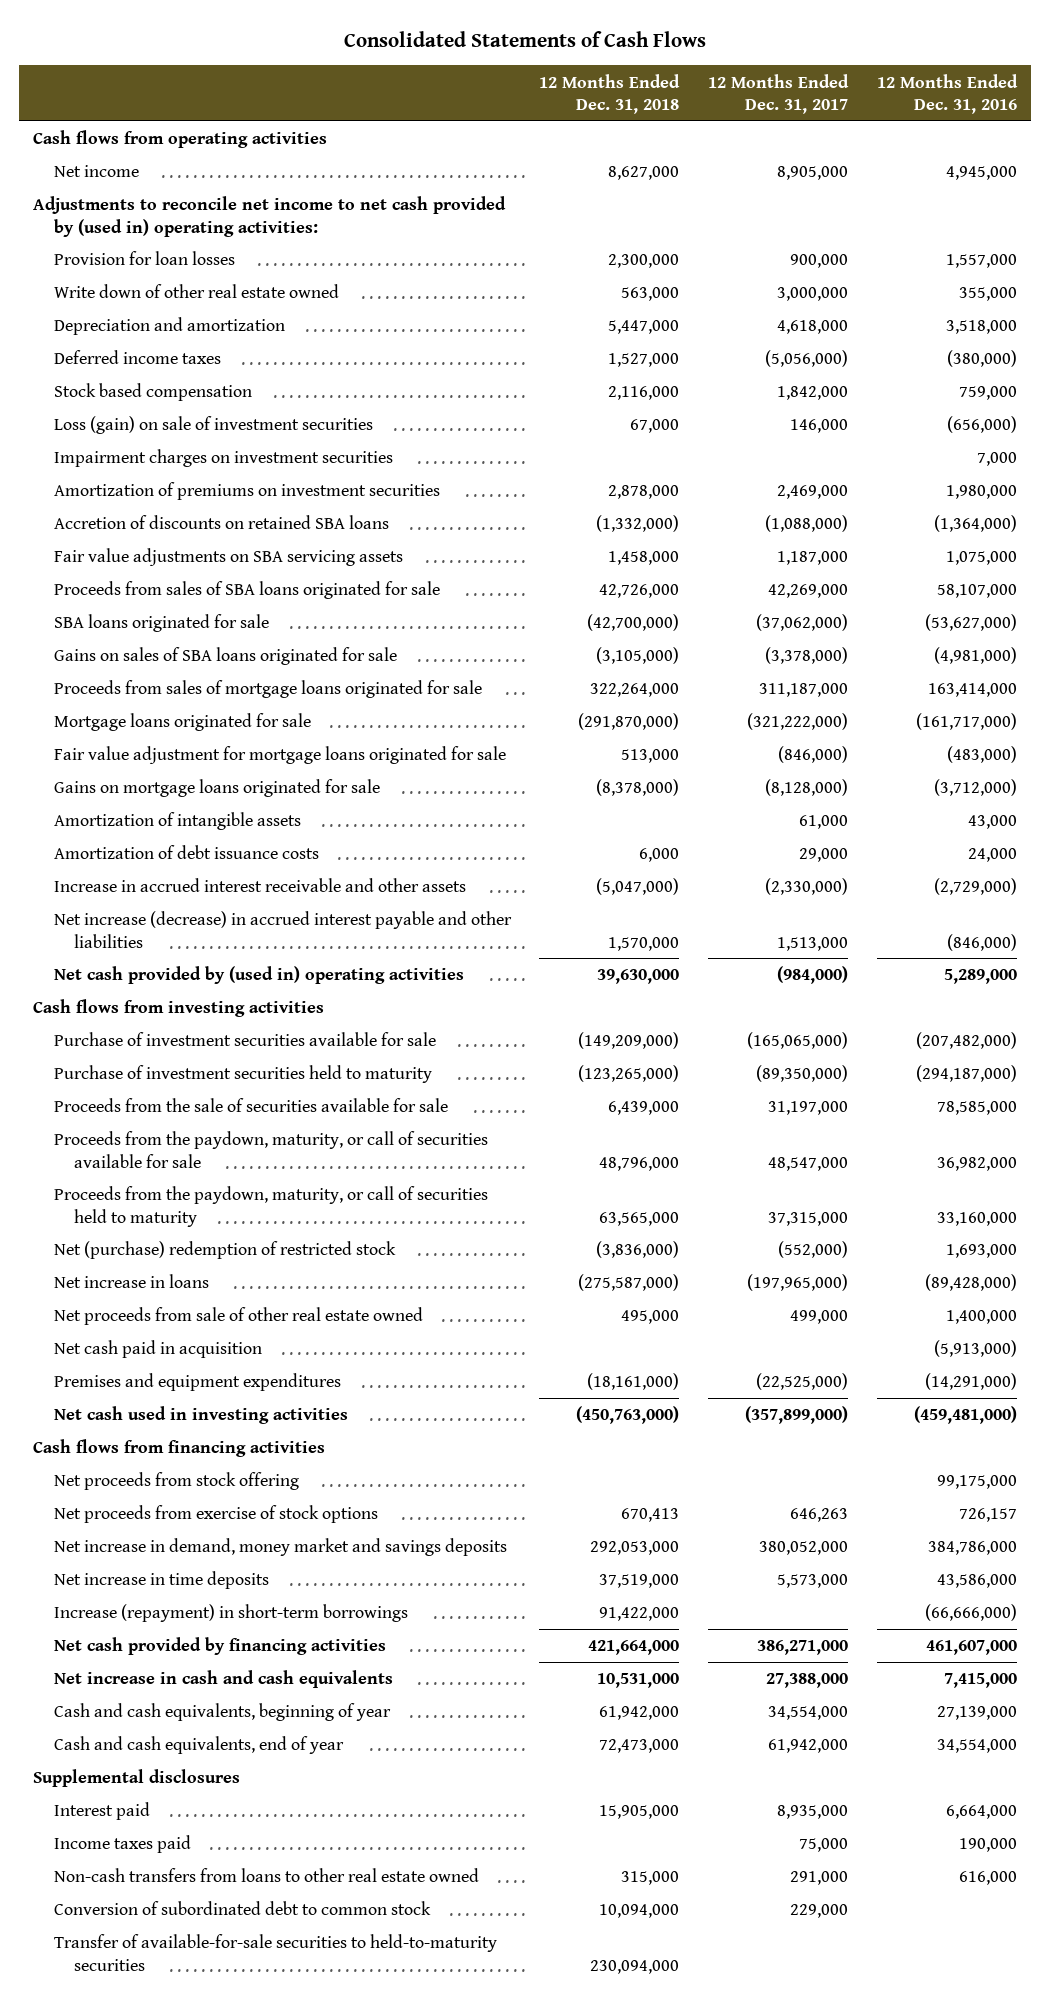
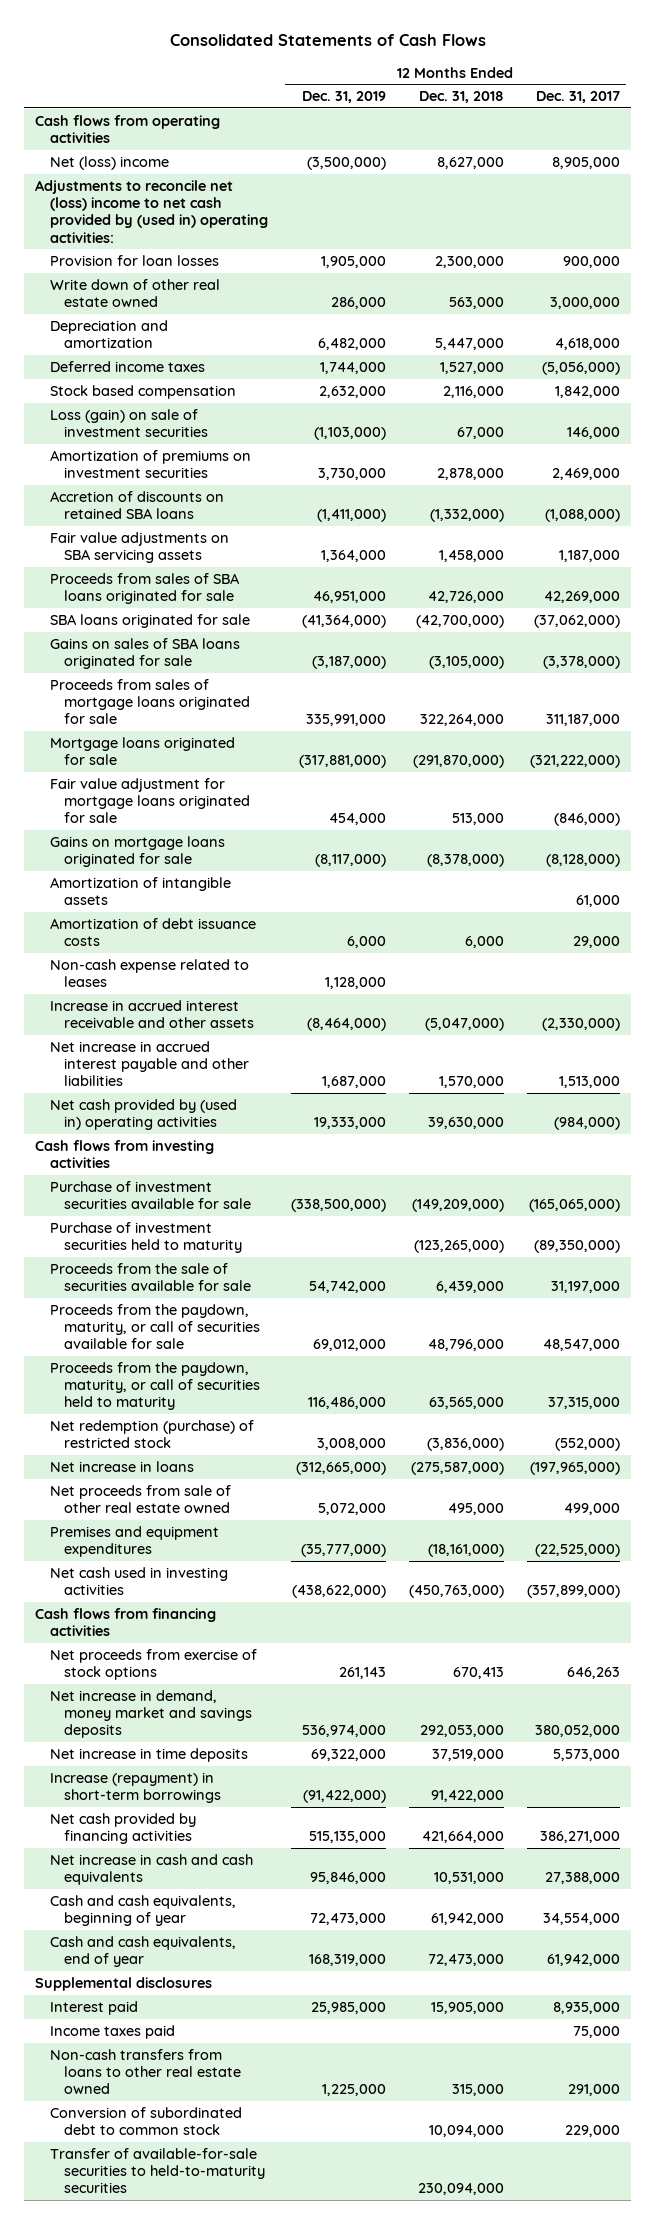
- | 12 Months Ended Dec. 31, 2018 | 12 Months Ended Dec. 31, 2017 | 12 Months Ended Dec. 31, 2016
+ | 12 Months Ended Dec. 31, 2019 | 12 Months Ended Dec. 31, 2018 | 12 Months Ended Dec. 31, 2017
- Net income | 8,627,000 | 8,905,000 | 4,945,000
- Adjustments to reconcile net income to net cash provided by (used in) operating activities:
+ Net (loss) income | (3,500,000) | 8,627,000 | 8,905,000
+ Adjustments to reconcile net (loss) income to net cash provided by (used in) operating activities:
- Impairment charges on investment securities | | | 7,000
+ Non-cash expense related to leases | 1,128,000 | |
- Net increase (decrease) in accrued interest payable and other liabilities | 1,570,000 | 1,513,000 | (846,000)
+ Net increase in accrued interest payable and other liabilities | 1,687,000 | 1,570,000 | 1,513,000
- Net (purchase) redemption of restricted stock | (3,836,000) | (552,000) | 1,693,000
+ Net redemption (purchase) of restricted stock | 3,008,000 | (3,836,000) | (552,000)
- Net cash paid in acquisition | | | (5,913,000)
- Net proceeds from stock offering | | | 99,175,000

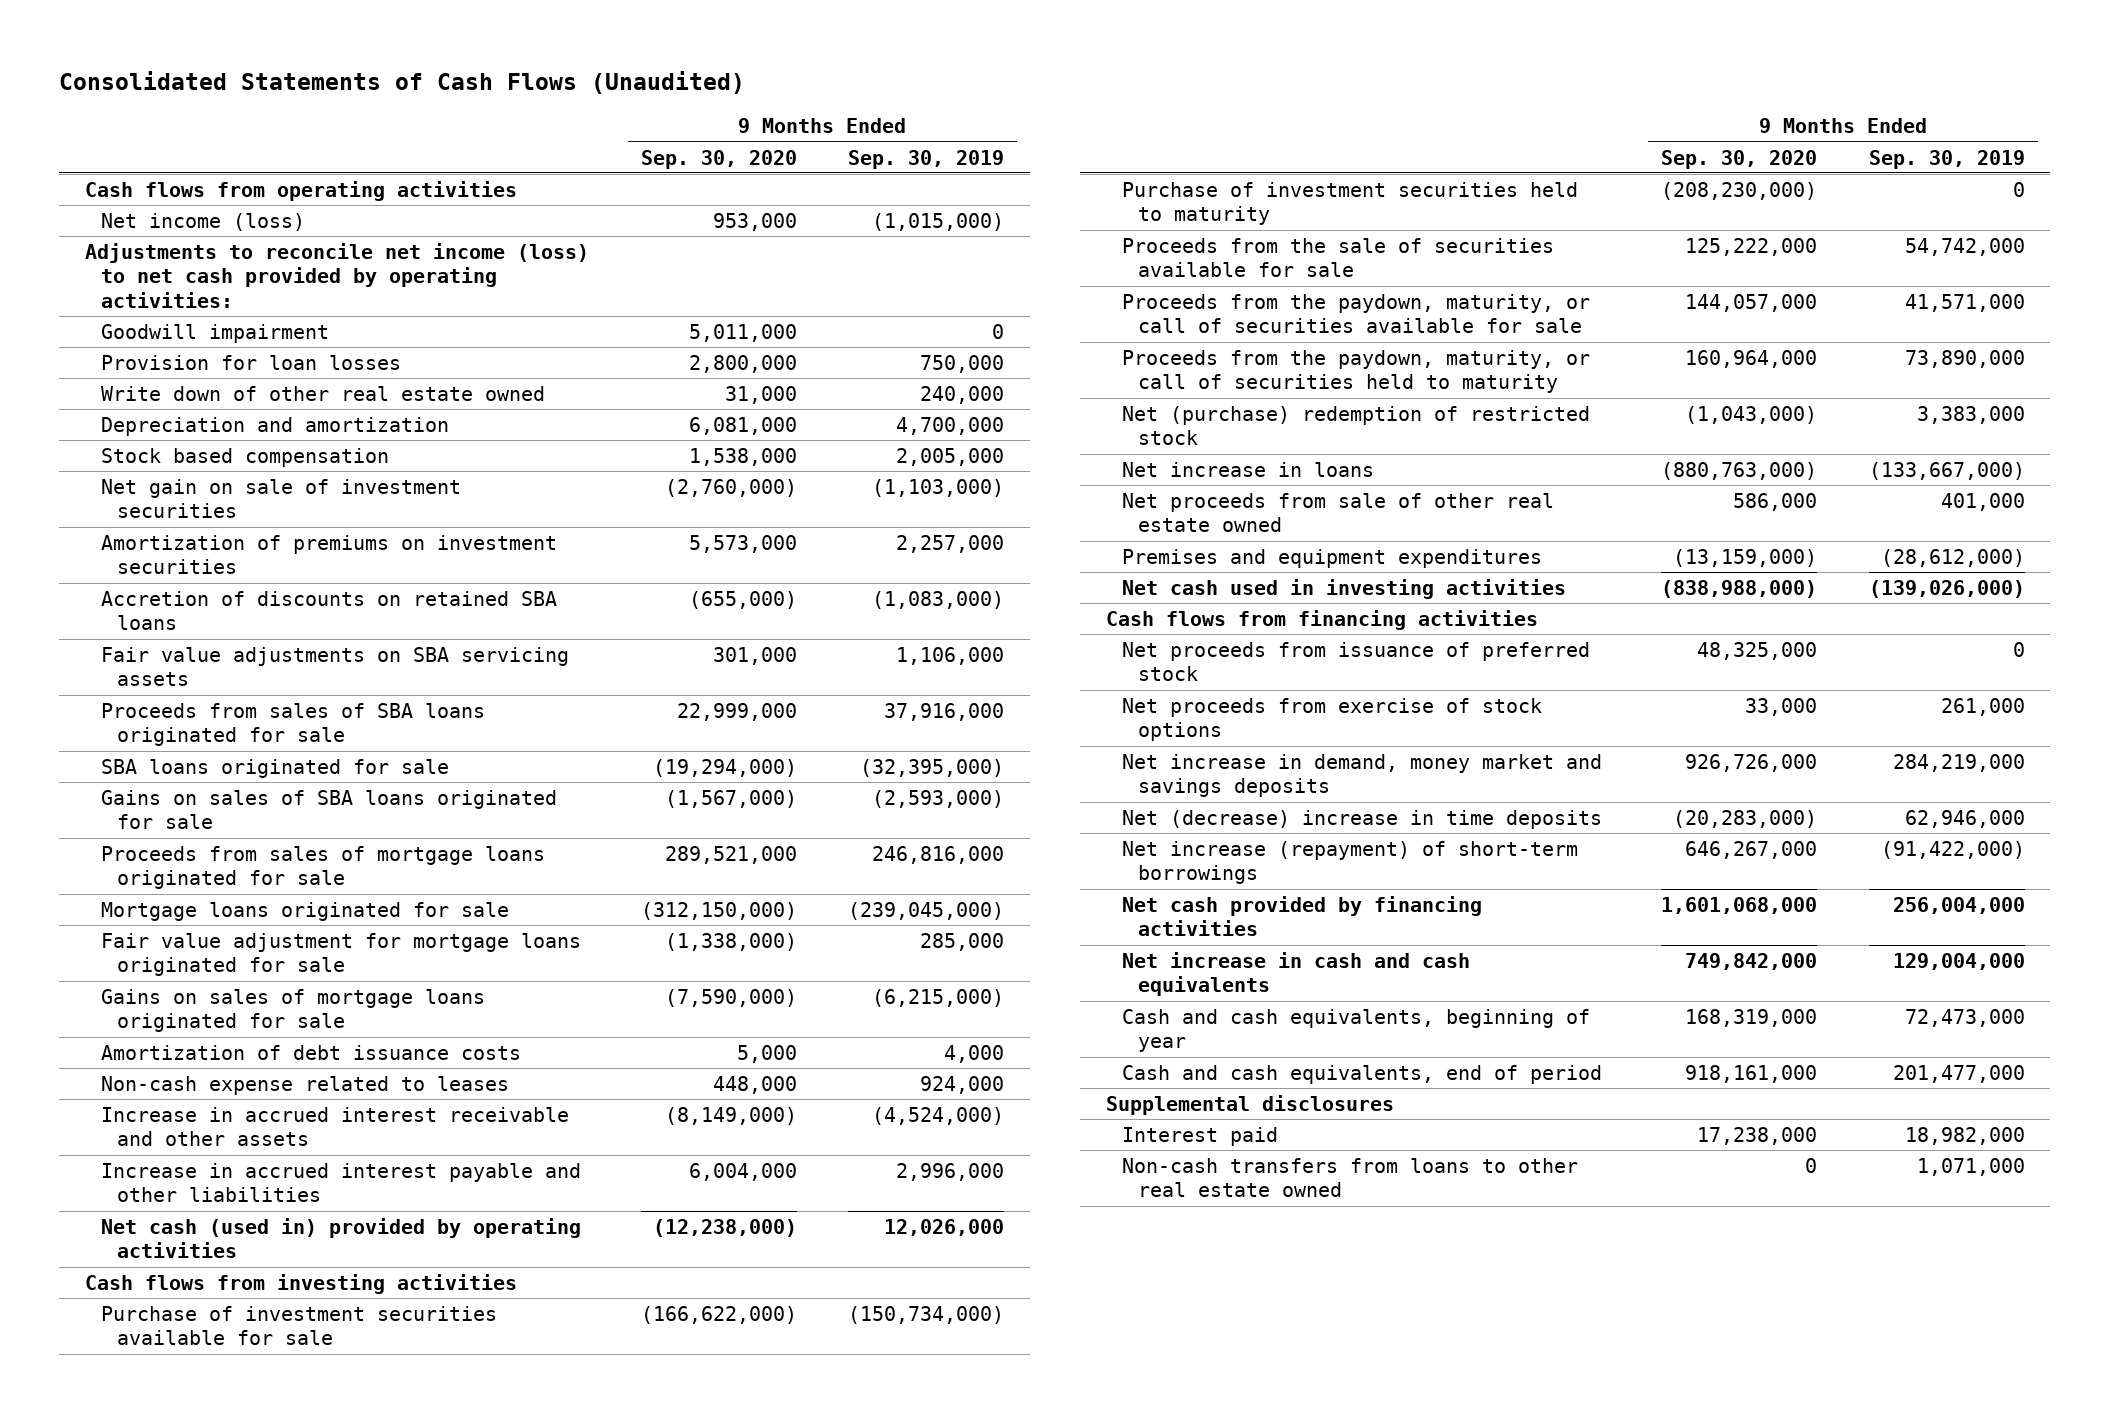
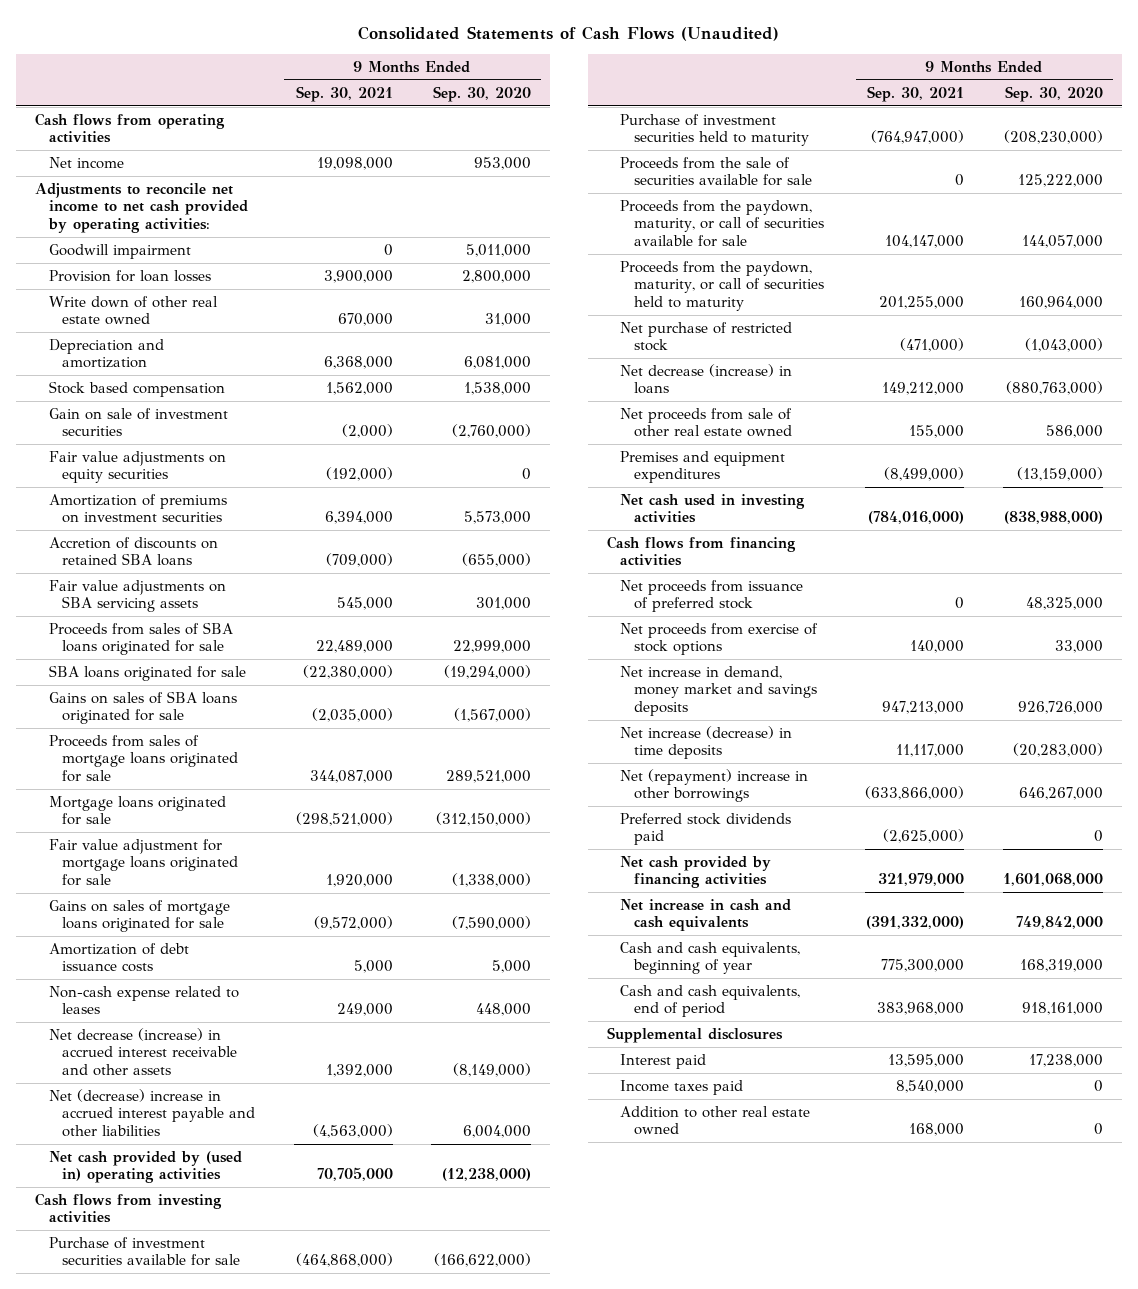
- | 9 Months Ended Sep. 30, 2020 | 9 Months Ended Sep. 30, 2019
+ | 9 Months Ended Sep. 30, 2021 | 9 Months Ended Sep. 30, 2020
- Net income (loss) | 953,000 | (1,015,000)
- Adjustments to reconcile net income (loss) to net cash provided by operating activities:
+ Net income | 19,098,000 | 953,000
+ Adjustments to reconcile net income to net cash provided by operating activities:
- Net gain on sale of investment securities | (2,760,000) | (1,103,000)
+ Gain on sale of investment securities | (2,000) | (2,760,000)
+ Fair value adjustments on equity securities | (192,000) | 0
- Increase in accrued interest receivable and other assets | (8,149,000) | (4,524,000)
- Increase in accrued interest payable and other liabilities | 6,004,000 | 2,996,000
- Net cash (used in) provided by operating activities | (12,238,000) | 12,026,000
+ Net decrease (increase) in accrued interest receivable and other assets | 1,392,000 | (8,149,000)
+ Net (decrease) increase in accrued interest payable and other liabilities | (4,563,000) | 6,004,000
+ Net cash provided by (used in) operating activities | 70,705,000 | (12,238,000)
- Net (purchase) redemption of restricted stock | (1,043,000) | 3,383,000
- Net increase in loans | (880,763,000) | (133,667,000)
+ Net purchase of restricted stock | (471,000) | (1,043,000)
+ Net decrease (increase) in loans | 149,212,000 | (880,763,000)
- Net (decrease) increase in time deposits | (20,283,000) | 62,946,000
- Net increase (repayment) of short-term borrowings | 646,267,000 | (91,422,000)
+ Net increase (decrease) in time deposits | 11,117,000 | (20,283,000)
+ Net (repayment) increase in other borrowings | (633,866,000) | 646,267,000
+ Preferred stock dividends paid | (2,625,000) | 0
- Non-cash transfers from loans to other real estate owned | 0 | 1,071,000
+ Income taxes paid | 8,540,000 | 0
+ Addition to other real estate owned | 168,000 | 0

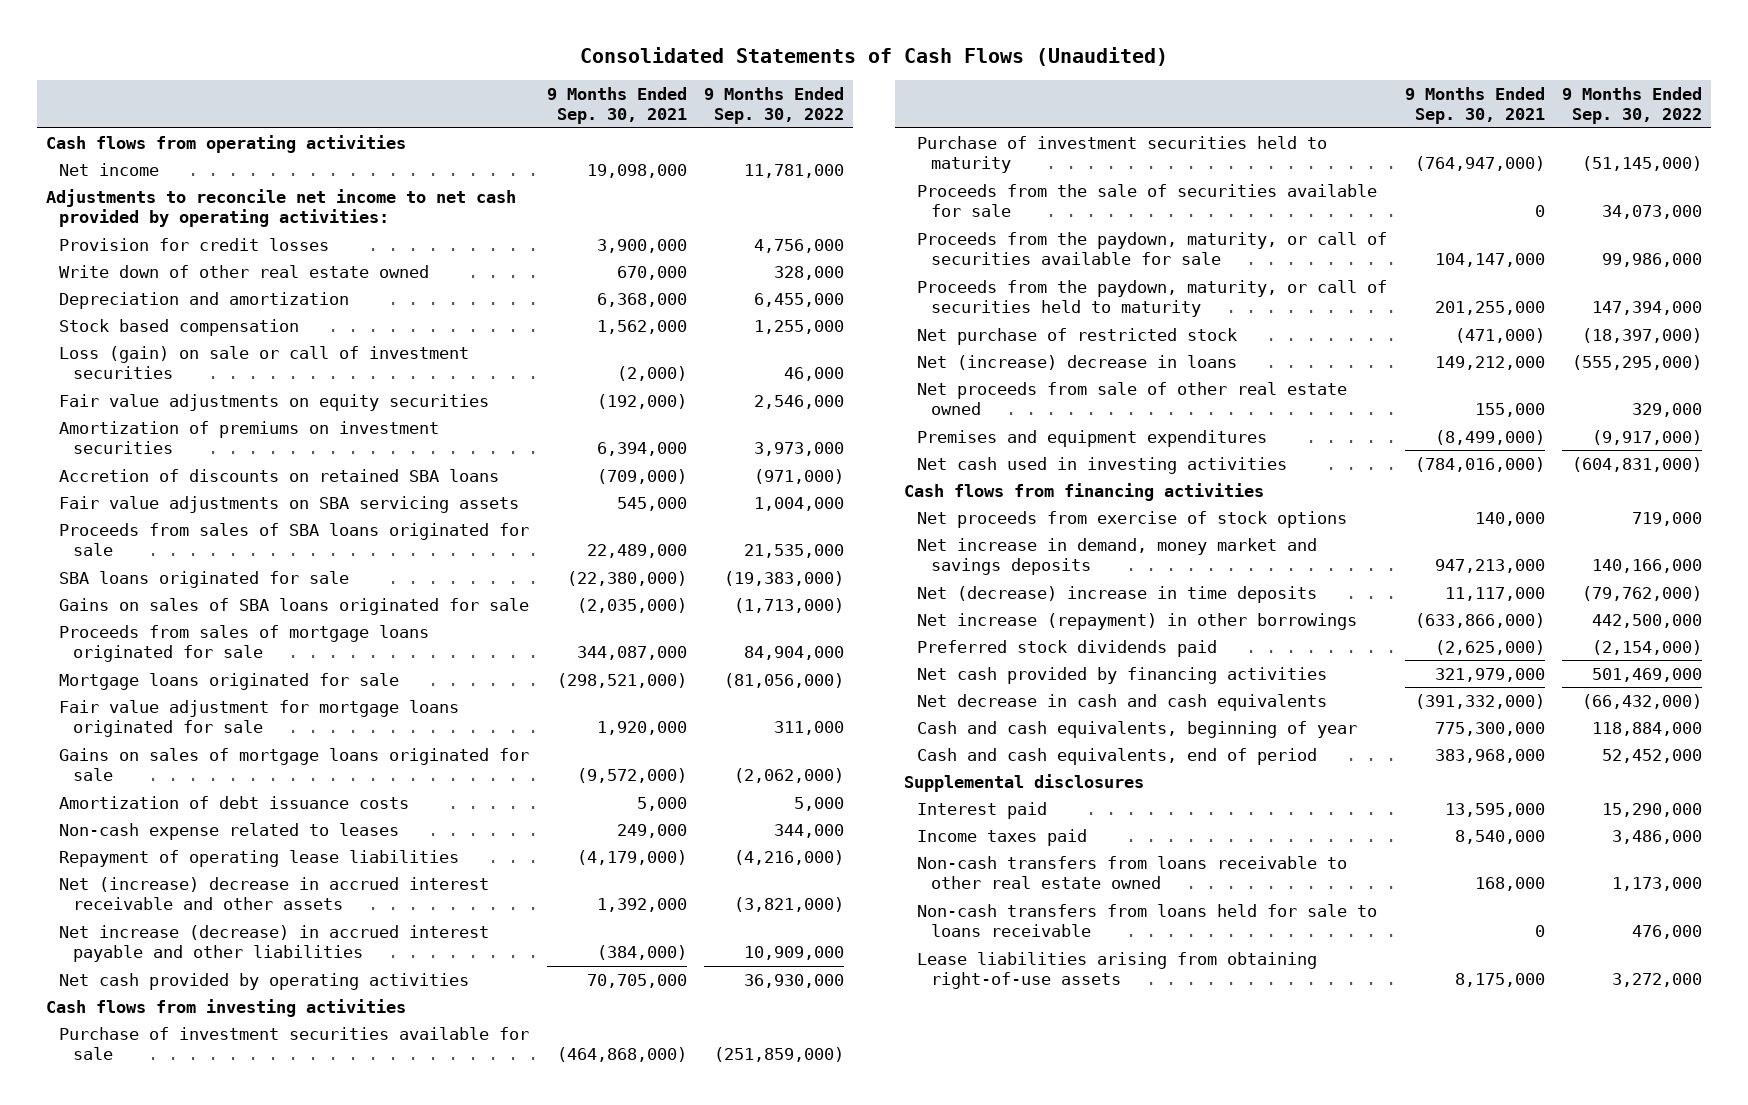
- | 9 Months Ended Sep. 30, 2021 | 9 Months Ended Sep. 30, 2020
+ | 9 Months Ended Sep. 30, 2021 | 9 Months Ended Sep. 30, 2022
- Goodwill impairment | 0 | 5,011,000
- Provision for loan losses | 3,900,000 | 2,800,000
+ Provision for credit losses | 3,900,000 | 4,756,000
- Gain on sale of investment securities | (2,000) | (2,760,000)
+ Loss (gain) on sale or call of investment securities | (2,000) | 46,000
- Net decrease (increase) in accrued interest receivable and other assets | 1,392,000 | (8,149,000)
- Net (decrease) increase in accrued interest payable and other liabilities | (4,563,000) | 6,004,000
- Net cash provided by (used in) operating activities | 70,705,000 | (12,238,000)
+ Repayment of operating lease liabilities | (4,179,000) | (4,216,000)
+ Net (increase) decrease in accrued interest receivable and other assets | 1,392,000 | (3,821,000)
+ Net increase (decrease) in accrued interest payable and other liabilities | (384,000) | 10,909,000
+ Net cash provided by operating activities | 70,705,000 | 36,930,000
- Net decrease (increase) in loans | 149,212,000 | (880,763,000)
+ Net (increase) decrease in loans | 149,212,000 | (555,295,000)
- Net proceeds from issuance of preferred stock | 0 | 48,325,000
- Net increase (decrease) in time deposits | 11,117,000 | (20,283,000)
- Net (repayment) increase in other borrowings | (633,866,000) | 646,267,000
+ Net (decrease) increase in time deposits | 11,117,000 | (79,762,000)
+ Net increase (repayment) in other borrowings | (633,866,000) | 442,500,000
- Net increase in cash and cash equivalents | (391,332,000) | 749,842,000
+ Net decrease in cash and cash equivalents | (391,332,000) | (66,432,000)
- Addition to other real estate owned | 168,000 | 0
+ Non-cash transfers from loans receivable to other real estate owned | 168,000 | 1,173,000
+ Non-cash transfers from loans held for sale to loans receivable | 0 | 476,000
+ Lease liabilities arising from obtaining right-of-use assets | 8,175,000 | 3,272,000

